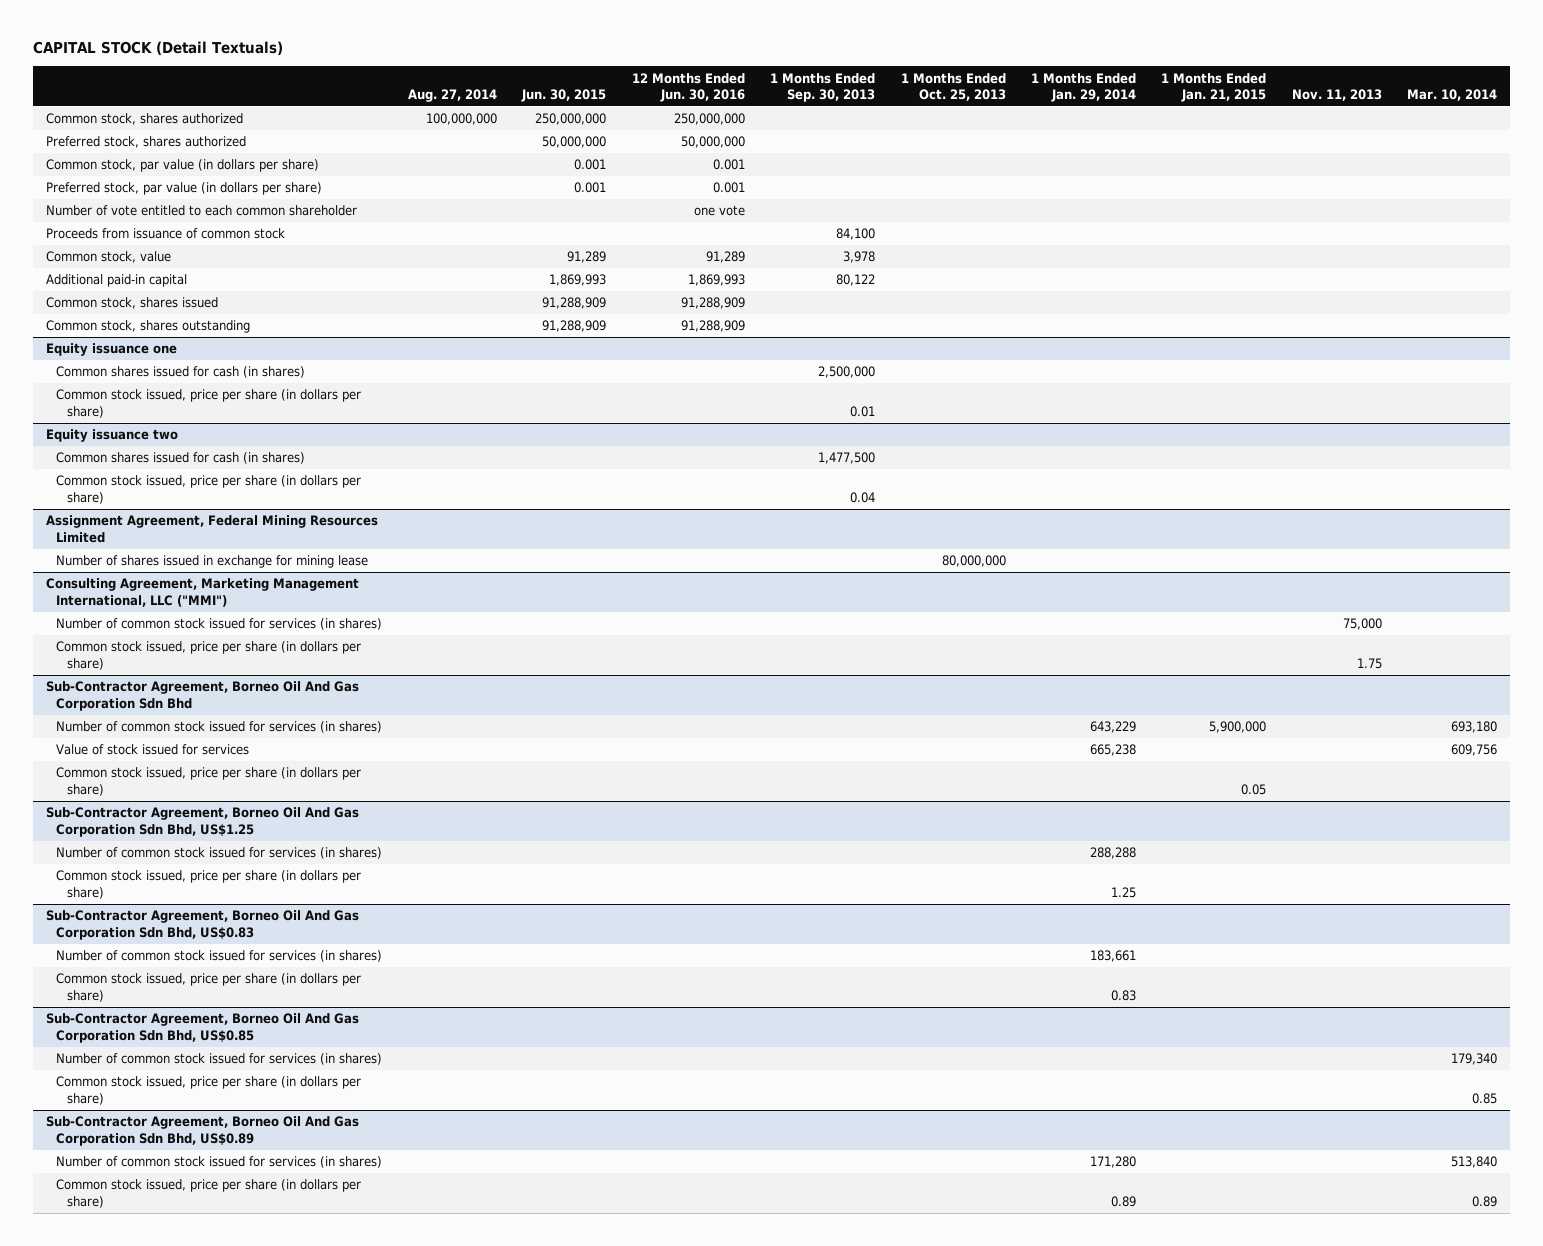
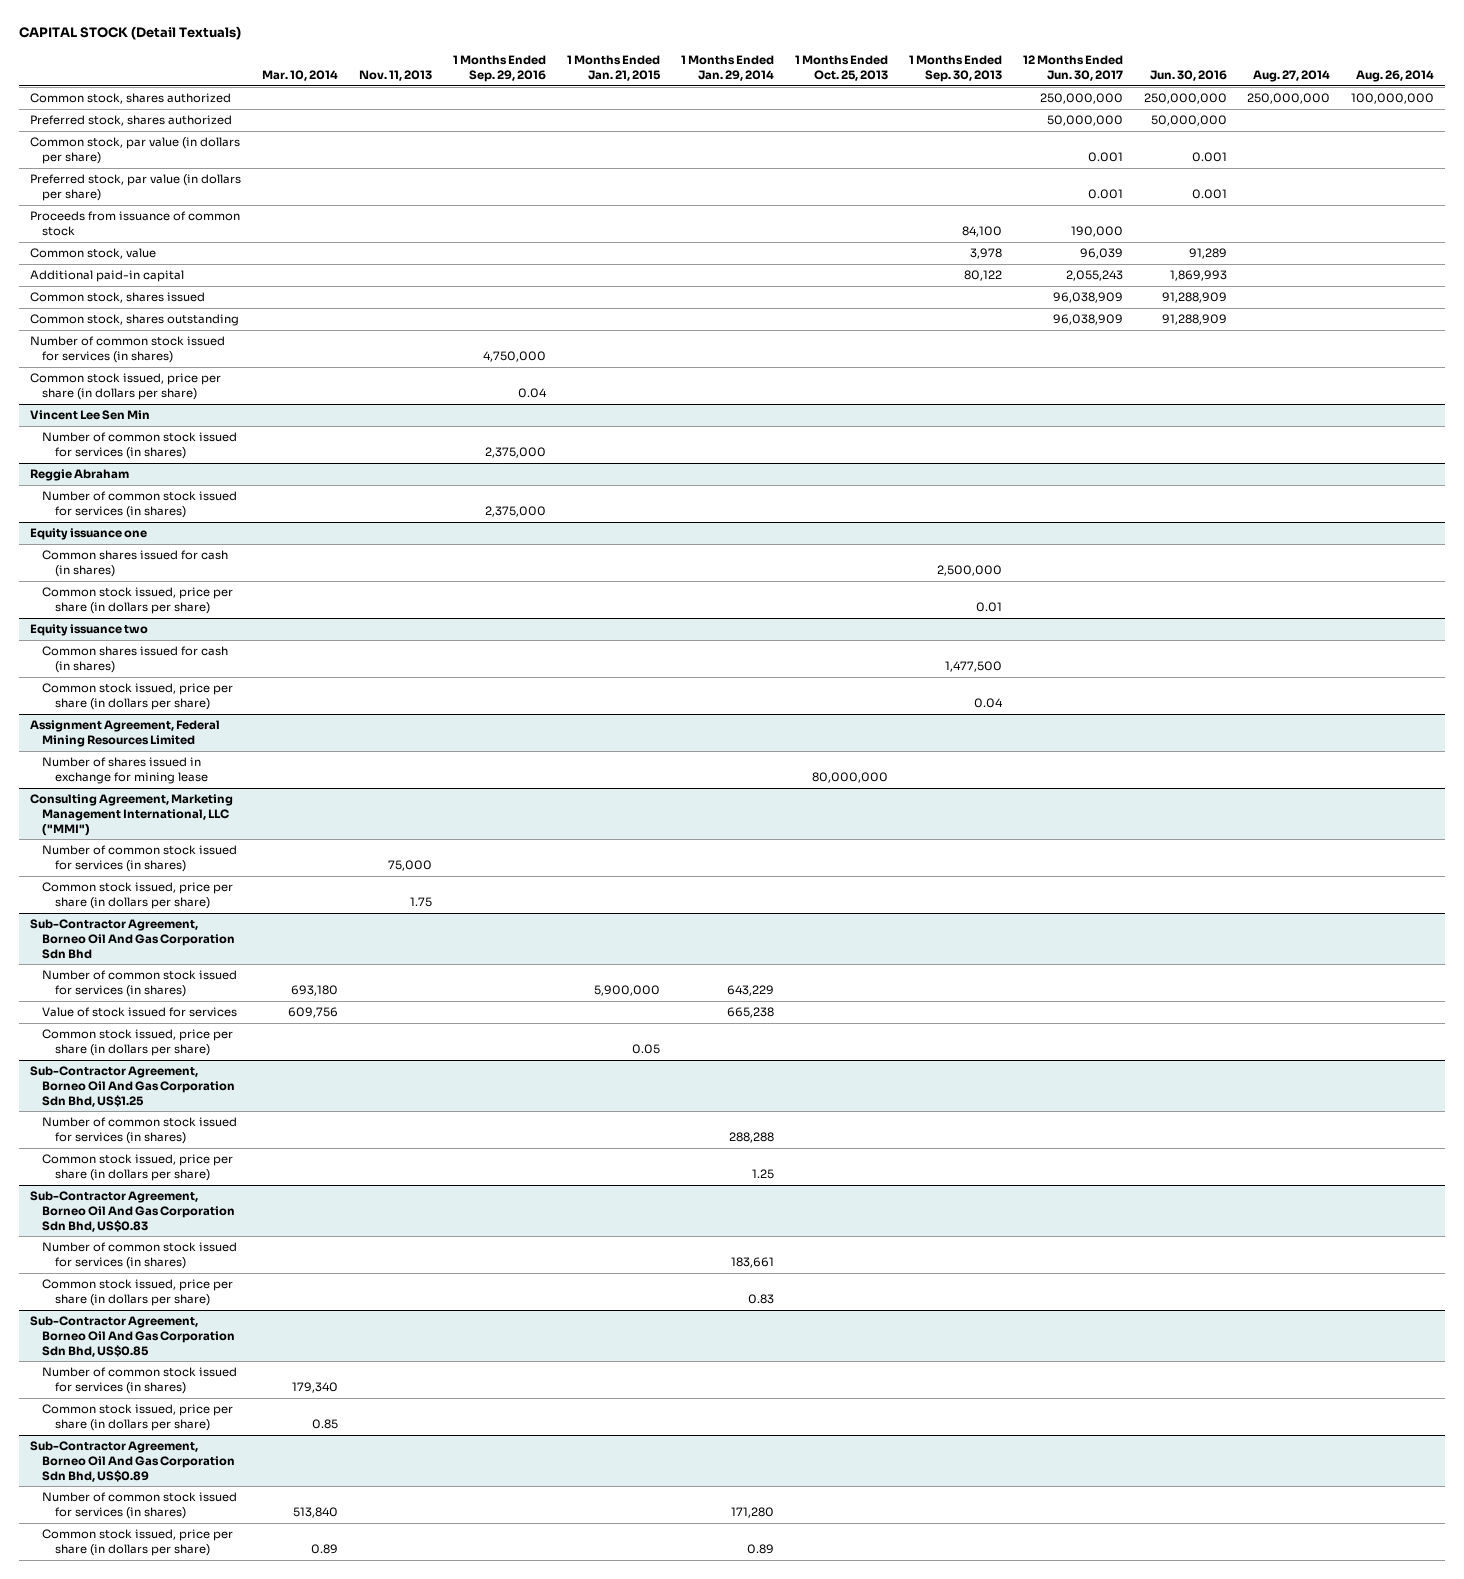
- | Aug. 27, 2014 | Jun. 30, 2015 | 12 Months Ended Jun. 30, 2016 | 1 Months Ended Sep. 30, 2013 | 1 Months Ended Oct. 25, 2013 | 1 Months Ended Jan. 29, 2014 | 1 Months Ended Jan. 21, 2015 | Nov. 11, 2013 | Mar. 10, 2014
+ | Mar. 10, 2014 | Nov. 11, 2013 | 1 Months Ended Sep. 29, 2016 | 1 Months Ended Jan. 21, 2015 | 1 Months Ended Jan. 29, 2014 | 1 Months Ended Oct. 25, 2013 | 1 Months Ended Sep. 30, 2013 | 12 Months Ended Jun. 30, 2017 | Jun. 30, 2016 | Aug. 27, 2014 | Aug. 26, 2014
- Common stock, shares authorized | 100,000,000 | 250,000,000 | 250,000,000 | | | | | |
+ Common stock, shares authorized | | | | | | | | 250,000,000 | 250,000,000 | 250,000,000 | 100,000,000
- Number of vote entitled to each common shareholder | | | one vote | | | | | |
+ Number of common stock issued for services (in shares) | | | 4,750,000 | | | | | | | |
+ Common stock issued, price per share (in dollars per share) | | | 0.04 | | | | | | | |
+ Vincent Lee Sen Min
+ Number of common stock issued for services (in shares) | | | 2,375,000 | | | | | | | |
+ Reggie Abraham
+ Number of common stock issued for services (in shares) | | | 2,375,000 | | | | | | | |

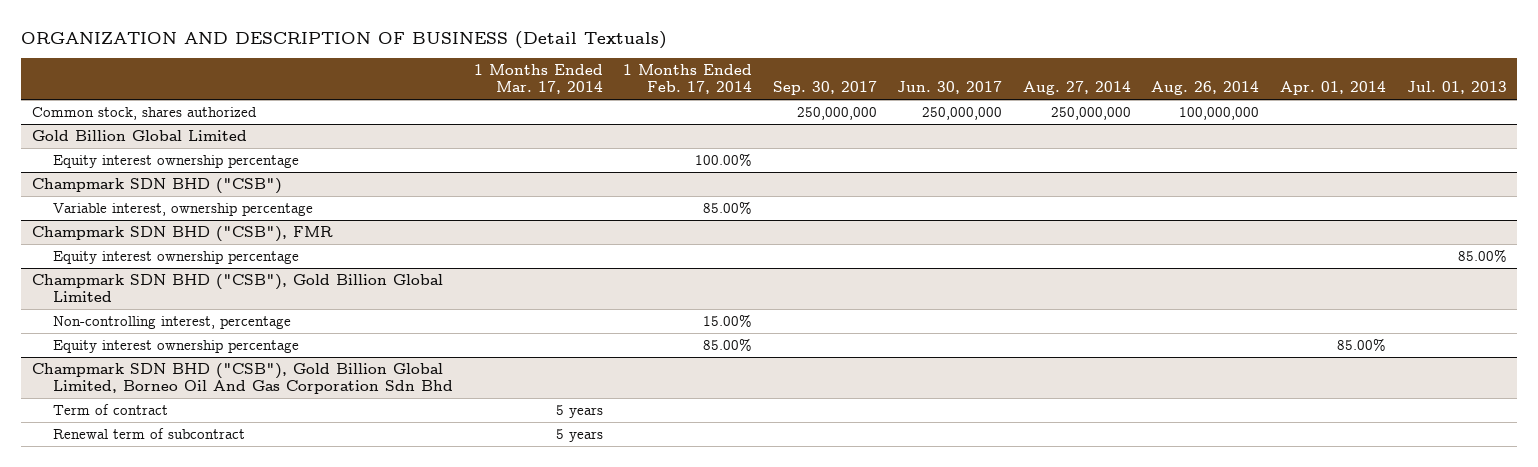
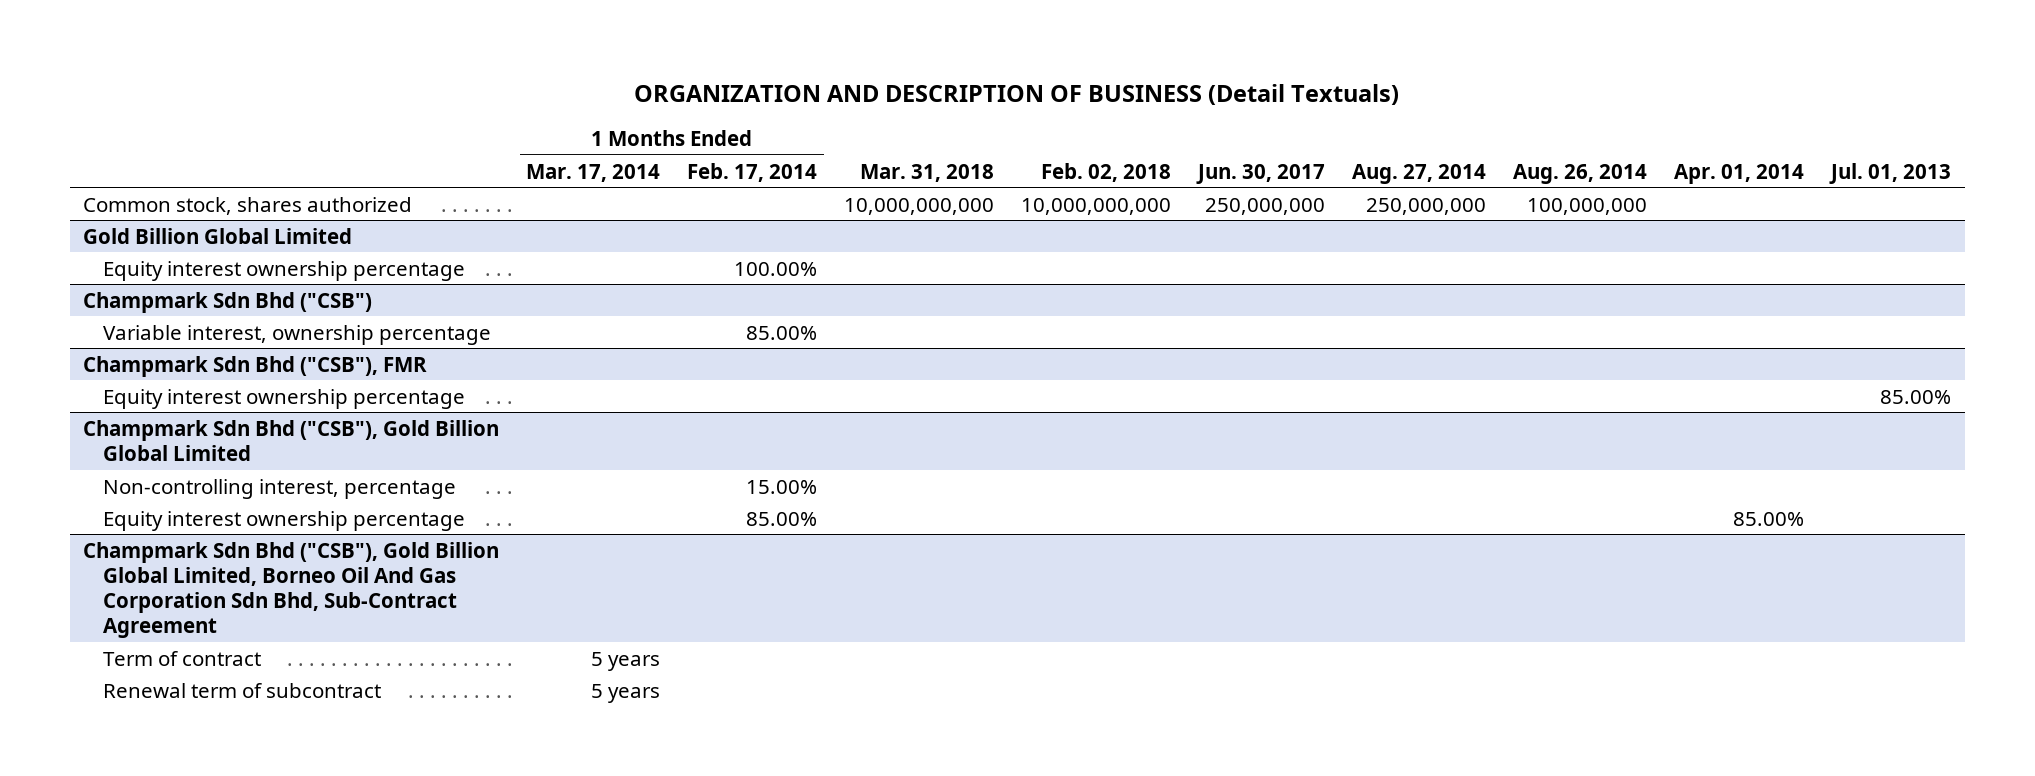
- | 1 Months Ended Mar. 17, 2014 | 1 Months Ended Feb. 17, 2014 | Sep. 30, 2017 | Jun. 30, 2017 | Aug. 27, 2014 | Aug. 26, 2014 | Apr. 01, 2014 | Jul. 01, 2013
+ | 1 Months Ended Mar. 17, 2014 | 1 Months Ended Feb. 17, 2014 | Mar. 31, 2018 | Feb. 02, 2018 | Jun. 30, 2017 | Aug. 27, 2014 | Aug. 26, 2014 | Apr. 01, 2014 | Jul. 01, 2013
- Champmark SDN BHD ("CSB")
+ Champmark Sdn Bhd ("CSB")
- Champmark SDN BHD ("CSB"), FMR
+ Champmark Sdn Bhd ("CSB"), FMR
- Champmark SDN BHD ("CSB"), Gold Billion Global Limited
+ Champmark Sdn Bhd ("CSB"), Gold Billion Global Limited
- Champmark SDN BHD ("CSB"), Gold Billion Global Limited, Borneo Oil And Gas Corporation Sdn Bhd
+ Champmark Sdn Bhd ("CSB"), Gold Billion Global Limited, Borneo Oil And Gas Corporation Sdn Bhd, Sub-Contract Agreement

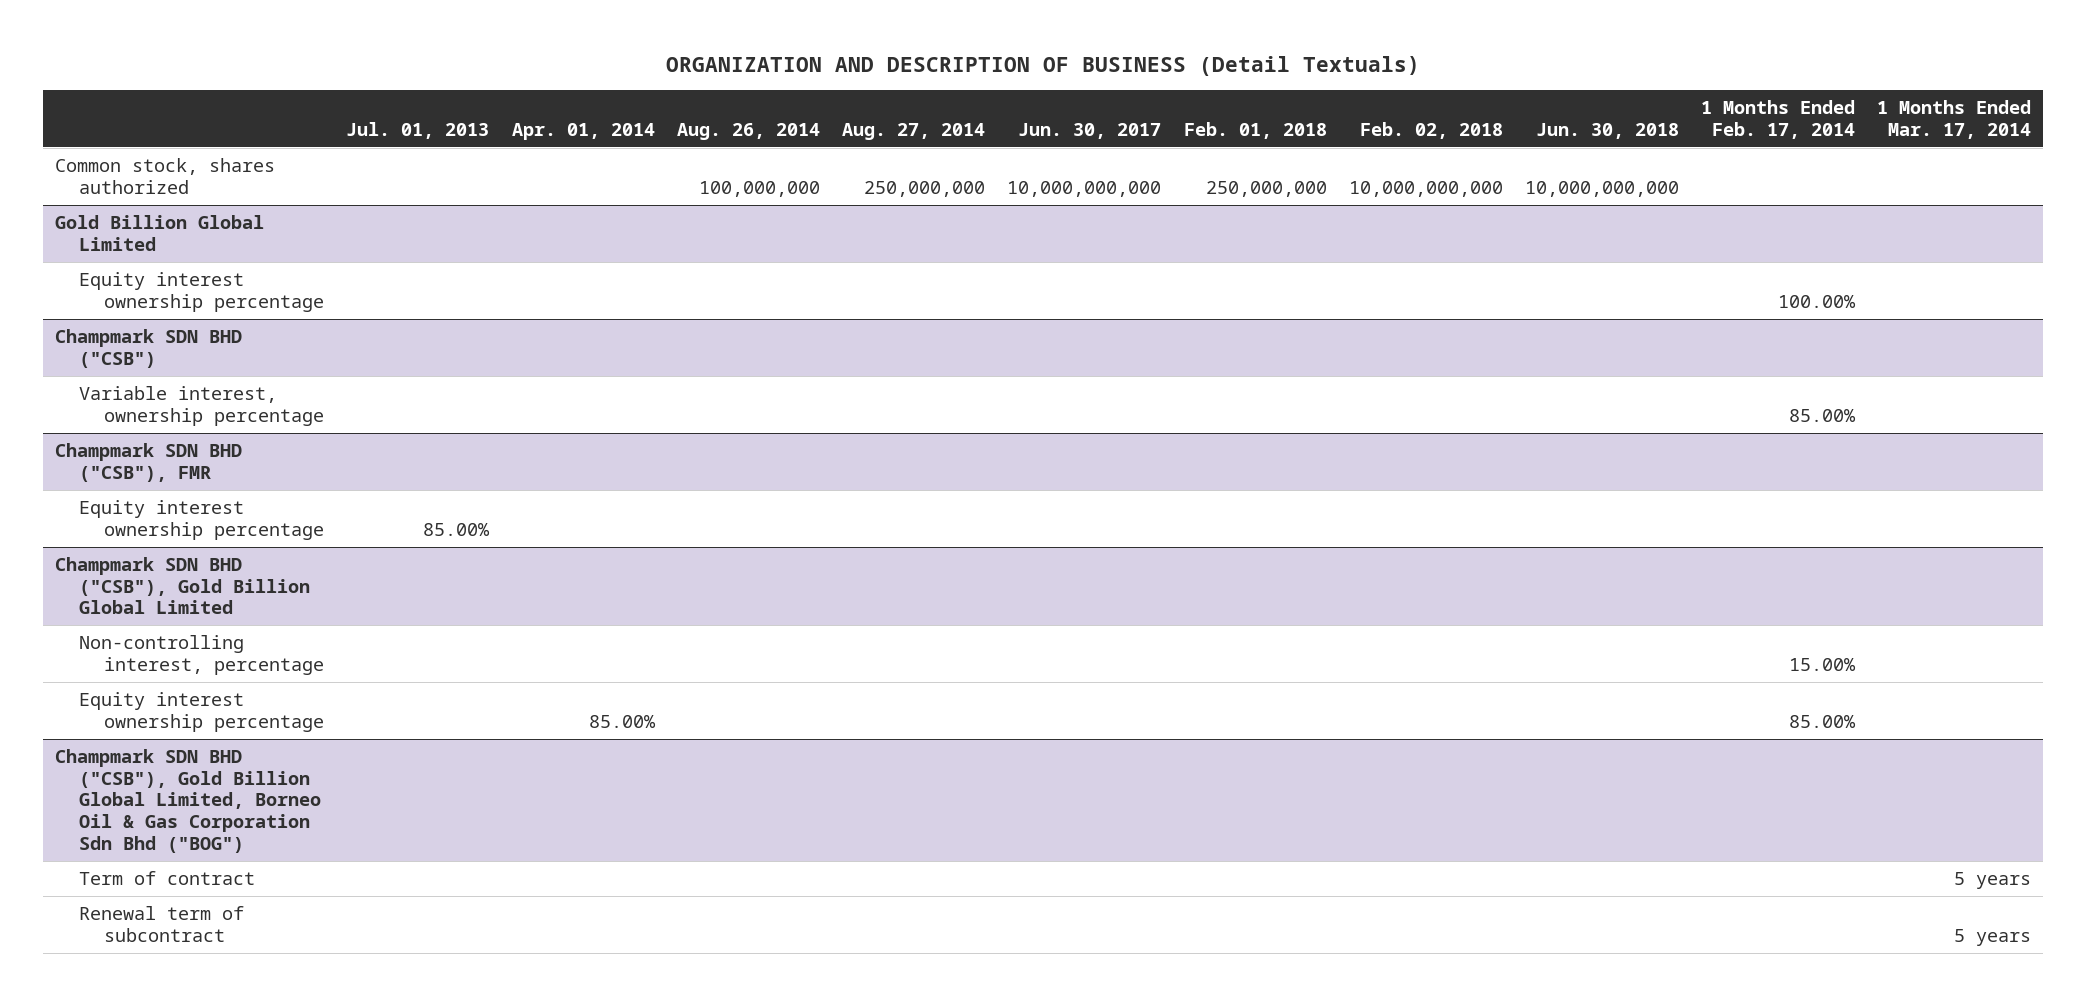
- | 1 Months Ended Mar. 17, 2014 | 1 Months Ended Feb. 17, 2014 | Mar. 31, 2018 | Feb. 02, 2018 | Jun. 30, 2017 | Aug. 27, 2014 | Aug. 26, 2014 | Apr. 01, 2014 | Jul. 01, 2013
+ | Jul. 01, 2013 | Apr. 01, 2014 | Aug. 26, 2014 | Aug. 27, 2014 | Jun. 30, 2017 | Feb. 01, 2018 | Feb. 02, 2018 | Jun. 30, 2018 | 1 Months Ended Feb. 17, 2014 | 1 Months Ended Mar. 17, 2014
- Common stock, shares authorized | | | 10,000,000,000 | 10,000,000,000 | 250,000,000 | 250,000,000 | 100,000,000 | |
+ Common stock, shares authorized | | | 100,000,000 | 250,000,000 | 10,000,000,000 | 250,000,000 | 10,000,000,000 | 10,000,000,000 | |
- Champmark Sdn Bhd ("CSB")
+ Champmark SDN BHD ("CSB")
- Champmark Sdn Bhd ("CSB"), FMR
+ Champmark SDN BHD ("CSB"), FMR
- Champmark Sdn Bhd ("CSB"), Gold Billion Global Limited
+ Champmark SDN BHD ("CSB"), Gold Billion Global Limited
- Champmark Sdn Bhd ("CSB"), Gold Billion Global Limited, Borneo Oil And Gas Corporation Sdn Bhd, Sub-Contract Agreement
+ Champmark SDN BHD ("CSB"), Gold Billion Global Limited, Borneo Oil & Gas Corporation Sdn Bhd ("BOG")

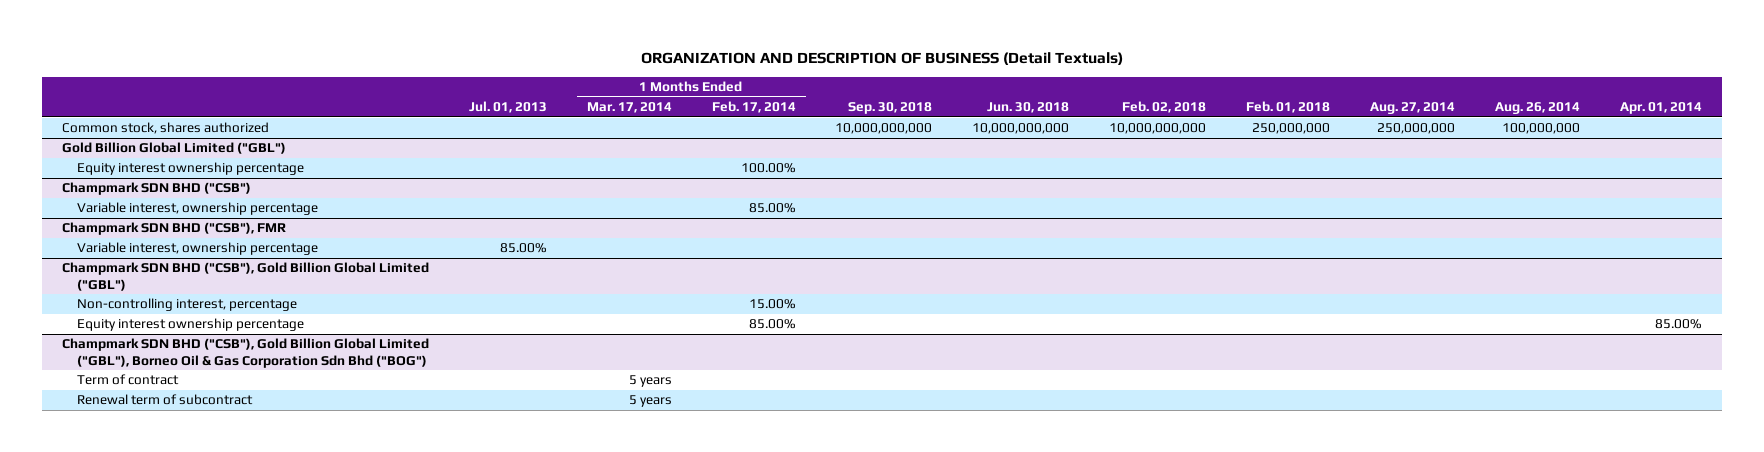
- | Jul. 01, 2013 | Apr. 01, 2014 | Aug. 26, 2014 | Aug. 27, 2014 | Jun. 30, 2017 | Feb. 01, 2018 | Feb. 02, 2018 | Jun. 30, 2018 | 1 Months Ended Feb. 17, 2014 | 1 Months Ended Mar. 17, 2014
+ | Jul. 01, 2013 | 1 Months Ended Mar. 17, 2014 | 1 Months Ended Feb. 17, 2014 | Sep. 30, 2018 | Jun. 30, 2018 | Feb. 02, 2018 | Feb. 01, 2018 | Aug. 27, 2014 | Aug. 26, 2014 | Apr. 01, 2014
- Gold Billion Global Limited
+ Gold Billion Global Limited ("GBL")
@ Champmark SDN BHD ("CSB"), FMR
- Equity interest ownership percentage | 85.00% | | | | | | | | |
- Champmark SDN BHD ("CSB"), Gold Billion Global Limited
@ Champmark SDN BHD ("CSB"), FMR
+ Variable interest, ownership percentage | 85.00% | | | | | | | | |
+ Champmark SDN BHD ("CSB"), Gold Billion Global Limited ("GBL")
- Champmark SDN BHD ("CSB"), Gold Billion Global Limited, Borneo Oil & Gas Corporation Sdn Bhd ("BOG")
+ Champmark SDN BHD ("CSB"), Gold Billion Global Limited ("GBL"), Borneo Oil & Gas Corporation Sdn Bhd ("BOG")

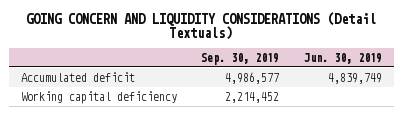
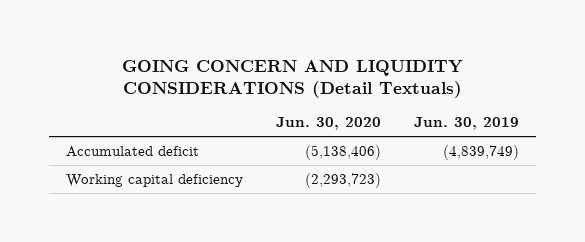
- | Sep. 30, 2019 | Jun. 30, 2019
+ | Jun. 30, 2020 | Jun. 30, 2019
- Accumulated deficit | 4,986,577 | 4,839,749
+ Accumulated deficit | (5,138,406) | (4,839,749)

